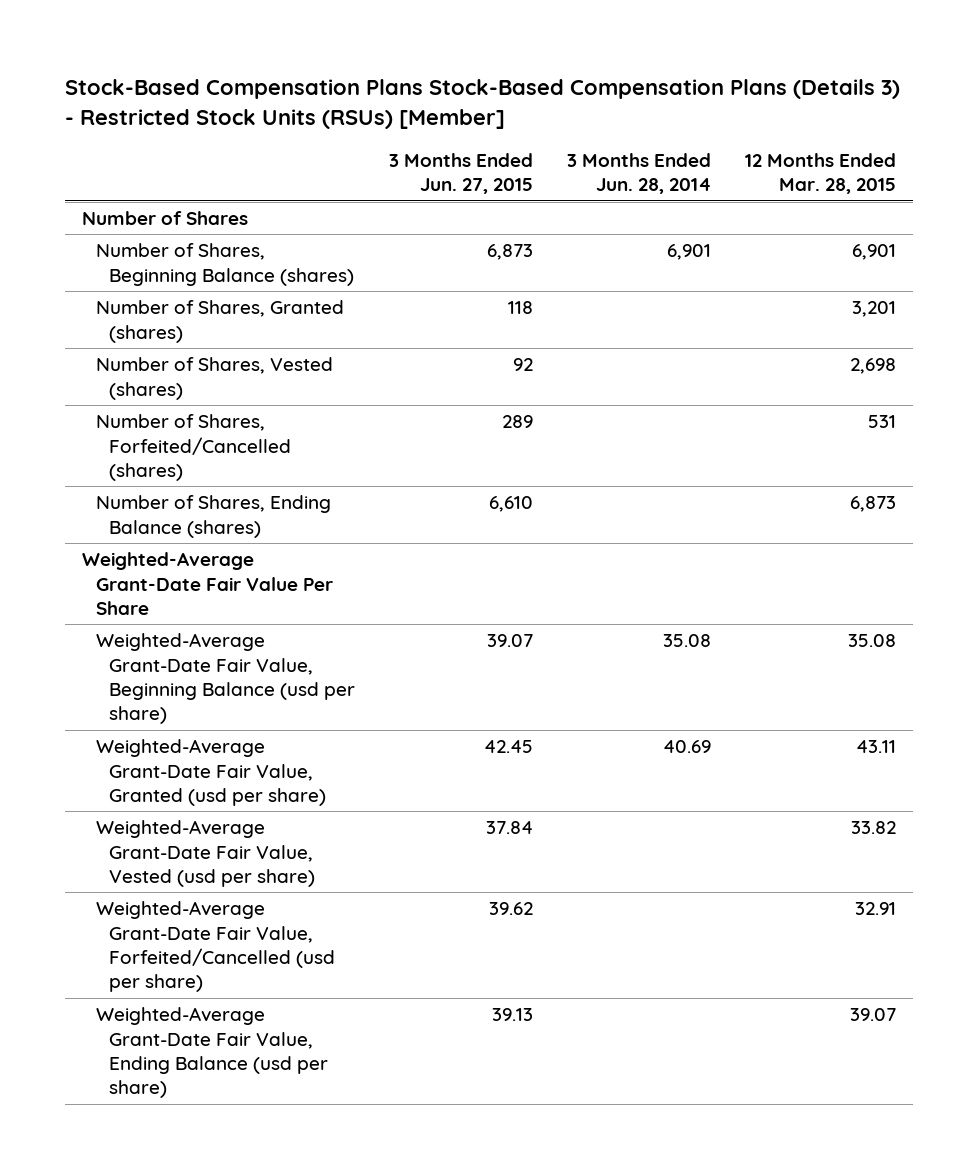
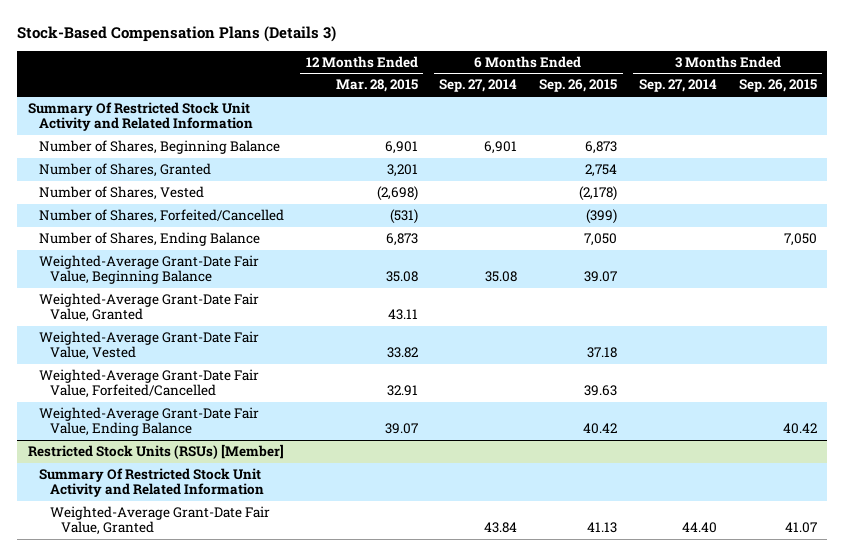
- Stock-Based Compensation Plans Stock-Based Compensation Plans (Details 3) - Restricted Stock Units (RSUs) [Member]
+ Stock-Based Compensation Plans (Details 3)
- | 3 Months Ended Jun. 27, 2015 | 3 Months Ended Jun. 28, 2014 | 12 Months Ended Mar. 28, 2015
+ | 12 Months Ended Mar. 28, 2015 | 6 Months Ended Sep. 27, 2014 | 6 Months Ended Sep. 26, 2015 | 3 Months Ended Sep. 27, 2014 | 3 Months Ended Sep. 26, 2015
- Number of Shares
- Number of Shares, Beginning Balance (shares) | 6,873 | 6,901 | 6,901
- Number of Shares, Granted (shares) | 118 | | 3,201
- Number of Shares, Vested (shares) | 92 | | 2,698
- Number of Shares, Forfeited/Cancelled (shares) | 289 | | 531
- Number of Shares, Ending Balance (shares) | 6,610 | | 6,873
- Weighted-Average Grant-Date Fair Value Per Share
- Weighted-Average Grant-Date Fair Value, Beginning Balance (usd per share) | 39.07 | 35.08 | 35.08
- Weighted-Average Grant-Date Fair Value, Granted (usd per share) | 42.45 | 40.69 | 43.11
- Weighted-Average Grant-Date Fair Value, Vested (usd per share) | 37.84 | | 33.82
- Weighted-Average Grant-Date Fair Value, Forfeited/Cancelled (usd per share) | 39.62 | | 32.91
- Weighted-Average Grant-Date Fair Value, Ending Balance (usd per share) | 39.13 | | 39.07
+ Summary Of Restricted Stock Unit Activity and Related Information
+ Number of Shares, Beginning Balance | 6,901 | 6,901 | 6,873 | |
+ Number of Shares, Granted | 3,201 | | 2,754 | |
+ Number of Shares, Vested | (2,698) | | (2,178) | |
+ Number of Shares, Forfeited/Cancelled | (531) | | (399) | |
+ Number of Shares, Ending Balance | 6,873 | | 7,050 | | 7,050
+ Weighted-Average Grant-Date Fair Value, Beginning Balance | 35.08 | 35.08 | 39.07 | |
+ Weighted-Average Grant-Date Fair Value, Granted | 43.11 | | | |
+ Weighted-Average Grant-Date Fair Value, Vested | 33.82 | | 37.18 | |
+ Weighted-Average Grant-Date Fair Value, Forfeited/Cancelled | 32.91 | | 39.63 | |
+ Weighted-Average Grant-Date Fair Value, Ending Balance | 39.07 | | 40.42 | | 40.42
+ Restricted Stock Units (RSUs) [Member]
+ Summary Of Restricted Stock Unit Activity and Related Information
+ Weighted-Average Grant-Date Fair Value, Granted | | 43.84 | 41.13 | 44.40 | 41.07

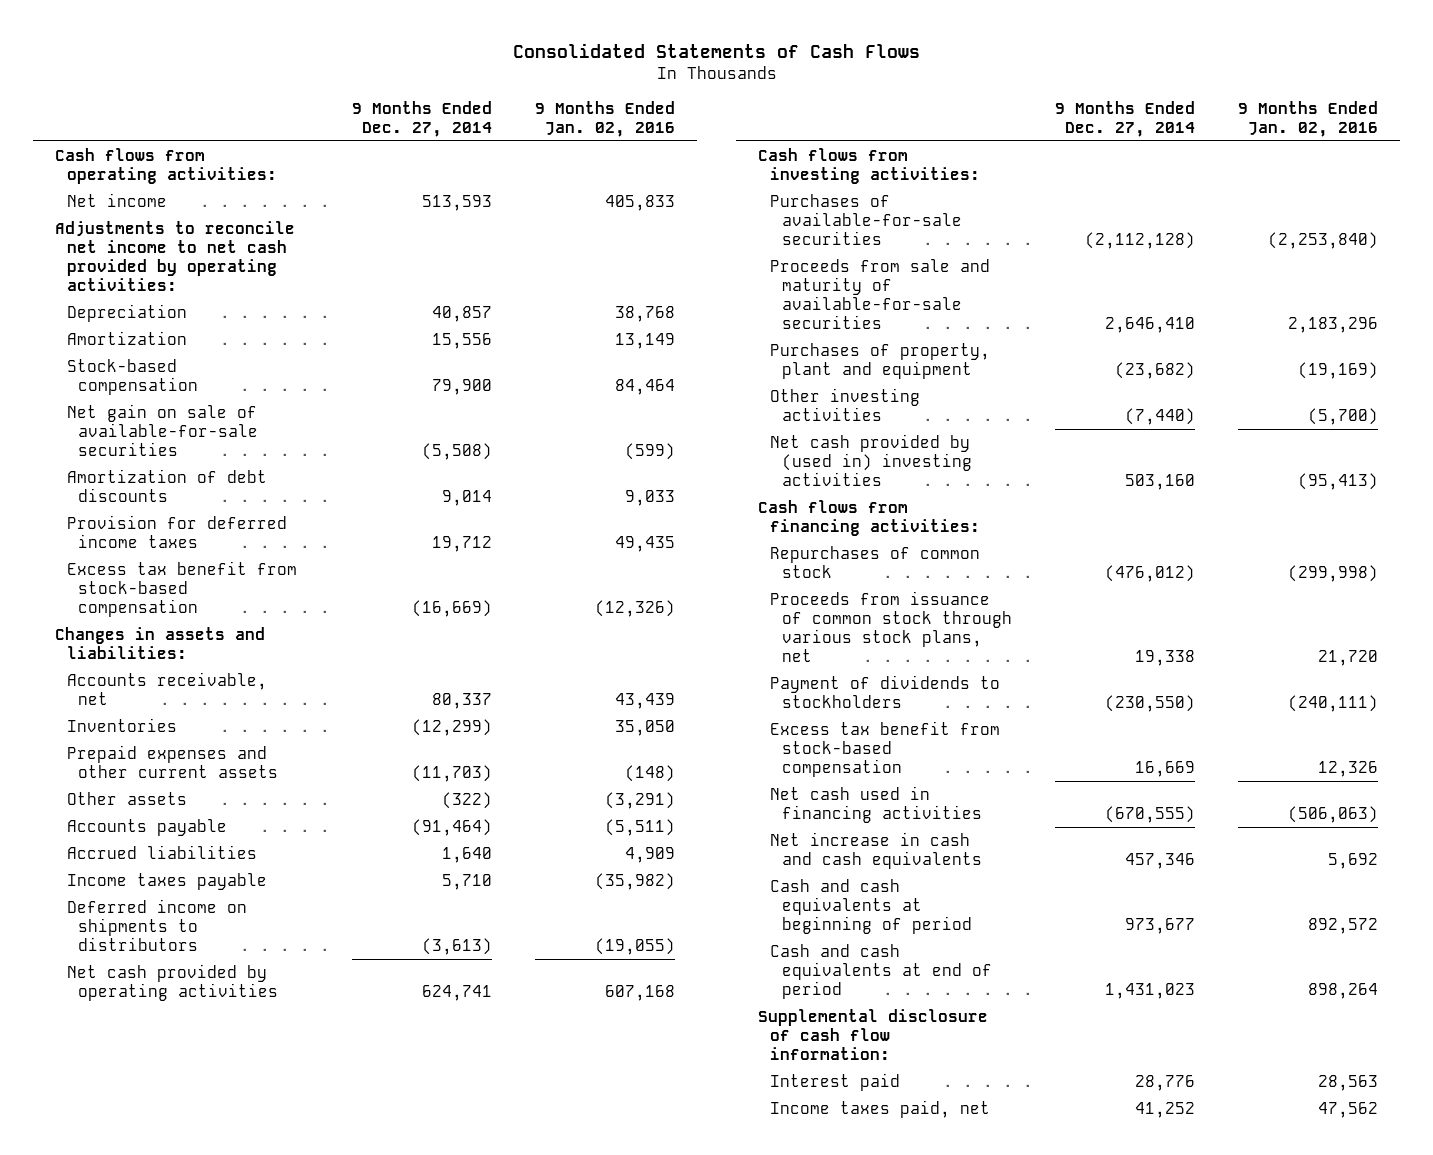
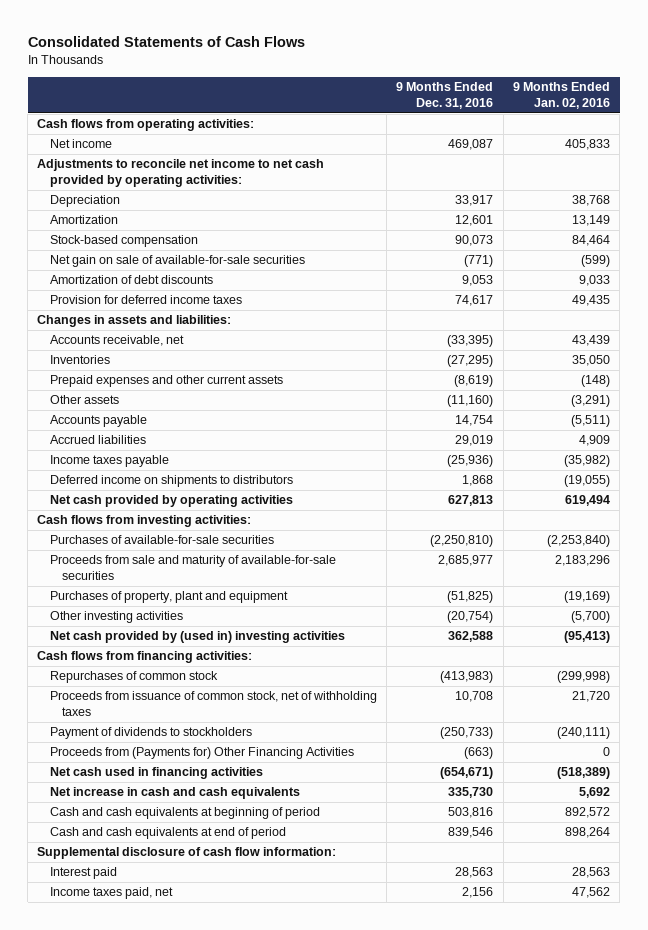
- | 9 Months Ended Dec. 27, 2014 | 9 Months Ended Jan. 02, 2016
+ | 9 Months Ended Dec. 31, 2016 | 9 Months Ended Jan. 02, 2016
- Excess tax benefit from stock-based compensation | (16,669) | (12,326)
- Net cash provided by operating activities | 624,741 | 607,168
+ Net cash provided by operating activities | 627,813 | 619,494
- Proceeds from issuance of common stock through various stock plans, net | 19,338 | 21,720
+ Proceeds from issuance of common stock, net of withholding taxes | 10,708 | 21,720
- Excess tax benefit from stock-based compensation | 16,669 | 12,326
- Net cash used in financing activities | (670,555) | (506,063)
+ Proceeds from (Payments for) Other Financing Activities | (663) | 0
+ Net cash used in financing activities | (654,671) | (518,389)

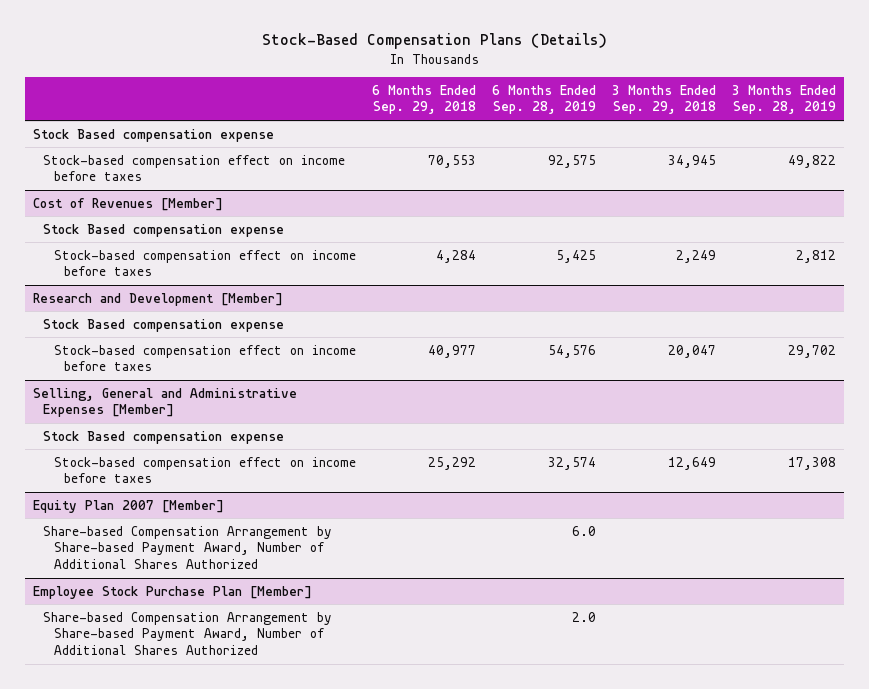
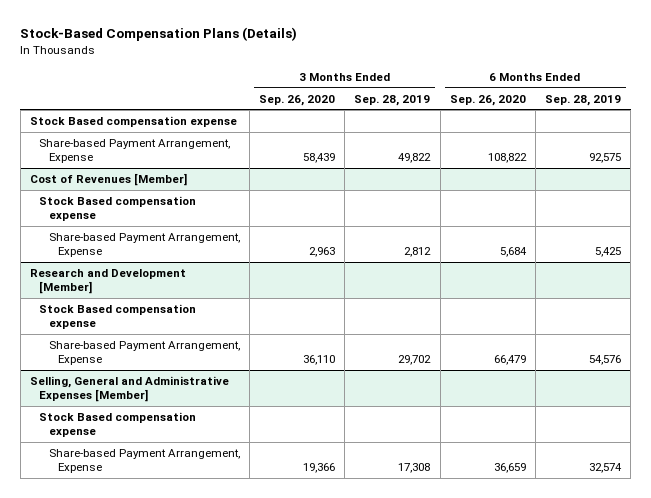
- | 6 Months Ended Sep. 29, 2018 | 6 Months Ended Sep. 28, 2019 | 3 Months Ended Sep. 29, 2018 | 3 Months Ended Sep. 28, 2019
+ | 3 Months Ended Sep. 26, 2020 | 3 Months Ended Sep. 28, 2019 | 6 Months Ended Sep. 26, 2020 | 6 Months Ended Sep. 28, 2019
- Stock-based compensation effect on income before taxes | 70,553 | 92,575 | 34,945 | 49,822
+ Share-based Payment Arrangement, Expense | 58,439 | 49,822 | 108,822 | 92,575
@ Cost of Revenues [Member]
- Stock-based compensation effect on income before taxes | 4,284 | 5,425 | 2,249 | 2,812
+ Share-based Payment Arrangement, Expense | 2,963 | 2,812 | 5,684 | 5,425
@ Research and Development [Member]
- Stock-based compensation effect on income before taxes | 40,977 | 54,576 | 20,047 | 29,702
+ Share-based Payment Arrangement, Expense | 36,110 | 29,702 | 66,479 | 54,576
@ Selling, General and Administrative Expenses [Member]
- Stock-based compensation effect on income before taxes | 25,292 | 32,574 | 12,649 | 17,308
- Equity Plan 2007 [Member]
- Share-based Compensation Arrangement by Share-based Payment Award, Number of Additional Shares Authorized | | 6.0 | |
- Employee Stock Purchase Plan [Member]
- Share-based Compensation Arrangement by Share-based Payment Award, Number of Additional Shares Authorized | | 2.0 | |
@ Selling, General and Administrative Expenses [Member]
+ Share-based Payment Arrangement, Expense | 19,366 | 17,308 | 36,659 | 32,574

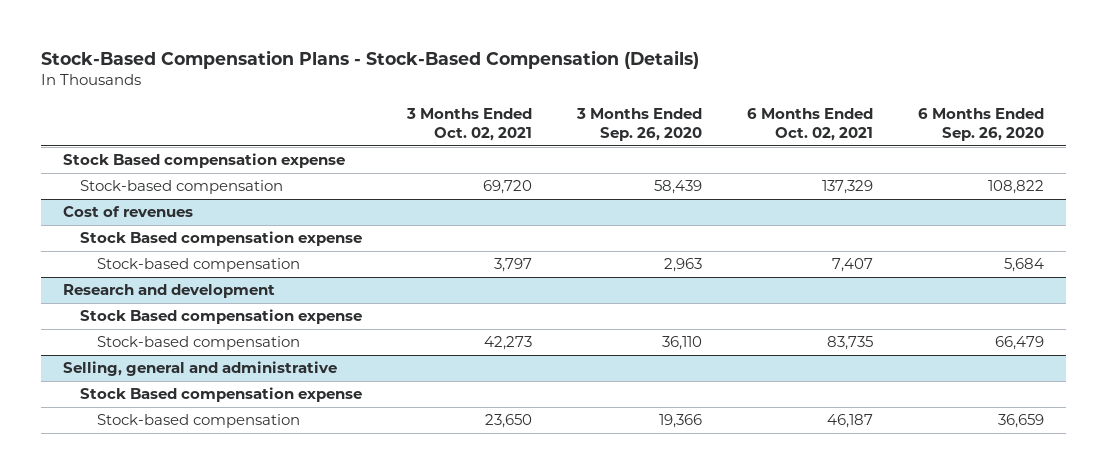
- Stock-Based Compensation Plans (Details)
+ Stock-Based Compensation Plans - Stock-Based Compensation (Details)
- | 3 Months Ended Sep. 26, 2020 | 3 Months Ended Sep. 28, 2019 | 6 Months Ended Sep. 26, 2020 | 6 Months Ended Sep. 28, 2019
+ | 3 Months Ended Oct. 02, 2021 | 3 Months Ended Sep. 26, 2020 | 6 Months Ended Oct. 02, 2021 | 6 Months Ended Sep. 26, 2020
- Share-based Payment Arrangement, Expense | 58,439 | 49,822 | 108,822 | 92,575
- Cost of Revenues [Member]
+ Stock-based compensation | 69,720 | 58,439 | 137,329 | 108,822
+ Cost of revenues
- Share-based Payment Arrangement, Expense | 2,963 | 2,812 | 5,684 | 5,425
- Research and Development [Member]
+ Stock-based compensation | 3,797 | 2,963 | 7,407 | 5,684
+ Research and development
- Share-based Payment Arrangement, Expense | 36,110 | 29,702 | 66,479 | 54,576
- Selling, General and Administrative Expenses [Member]
+ Stock-based compensation | 42,273 | 36,110 | 83,735 | 66,479
+ Selling, general and administrative
- Share-based Payment Arrangement, Expense | 19,366 | 17,308 | 36,659 | 32,574
+ Stock-based compensation | 23,650 | 19,366 | 46,187 | 36,659

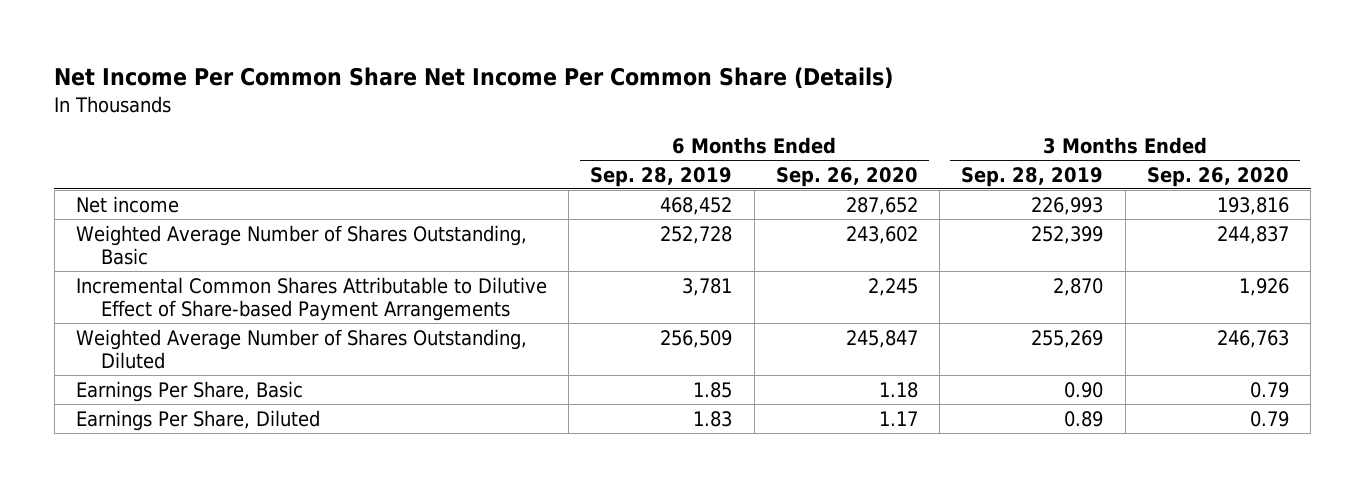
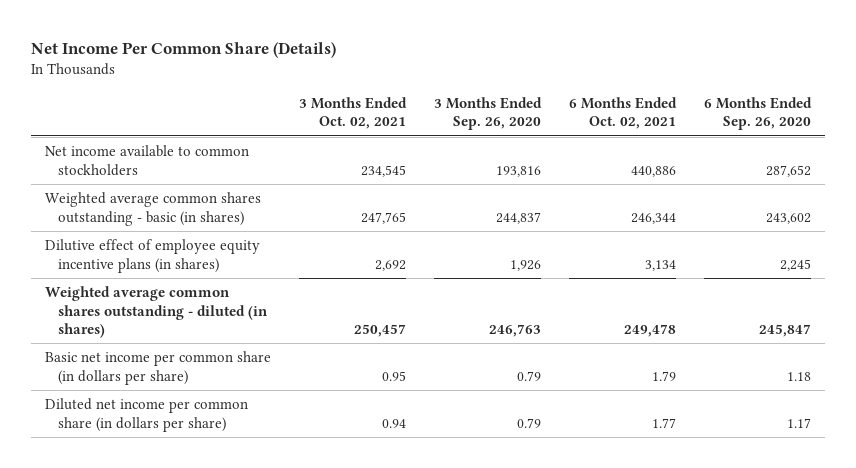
- Net Income Per Common Share Net Income Per Common Share (Details)
+ Net Income Per Common Share (Details)
- | 6 Months Ended Sep. 28, 2019 | 6 Months Ended Sep. 26, 2020 | 3 Months Ended Sep. 28, 2019 | 3 Months Ended Sep. 26, 2020
+ | 3 Months Ended Oct. 02, 2021 | 3 Months Ended Sep. 26, 2020 | 6 Months Ended Oct. 02, 2021 | 6 Months Ended Sep. 26, 2020
- Net income | 468,452 | 287,652 | 226,993 | 193,816
- Weighted Average Number of Shares Outstanding, Basic | 252,728 | 243,602 | 252,399 | 244,837
- Incremental Common Shares Attributable to Dilutive Effect of Share-based Payment Arrangements | 3,781 | 2,245 | 2,870 | 1,926
- Weighted Average Number of Shares Outstanding, Diluted | 256,509 | 245,847 | 255,269 | 246,763
- Earnings Per Share, Basic | 1.85 | 1.18 | 0.90 | 0.79
- Earnings Per Share, Diluted | 1.83 | 1.17 | 0.89 | 0.79
+ Net income available to common stockholders | 234,545 | 193,816 | 440,886 | 287,652
+ Weighted average common shares outstanding - basic (in shares) | 247,765 | 244,837 | 246,344 | 243,602
+ Dilutive effect of employee equity incentive plans (in shares) | 2,692 | 1,926 | 3,134 | 2,245
+ Weighted average common shares outstanding - diluted (in shares) | 250,457 | 246,763 | 249,478 | 245,847
+ Basic net income per common share (in dollars per share) | 0.95 | 0.79 | 1.79 | 1.18
+ Diluted net income per common share (in dollars per share) | 0.94 | 0.79 | 1.77 | 1.17

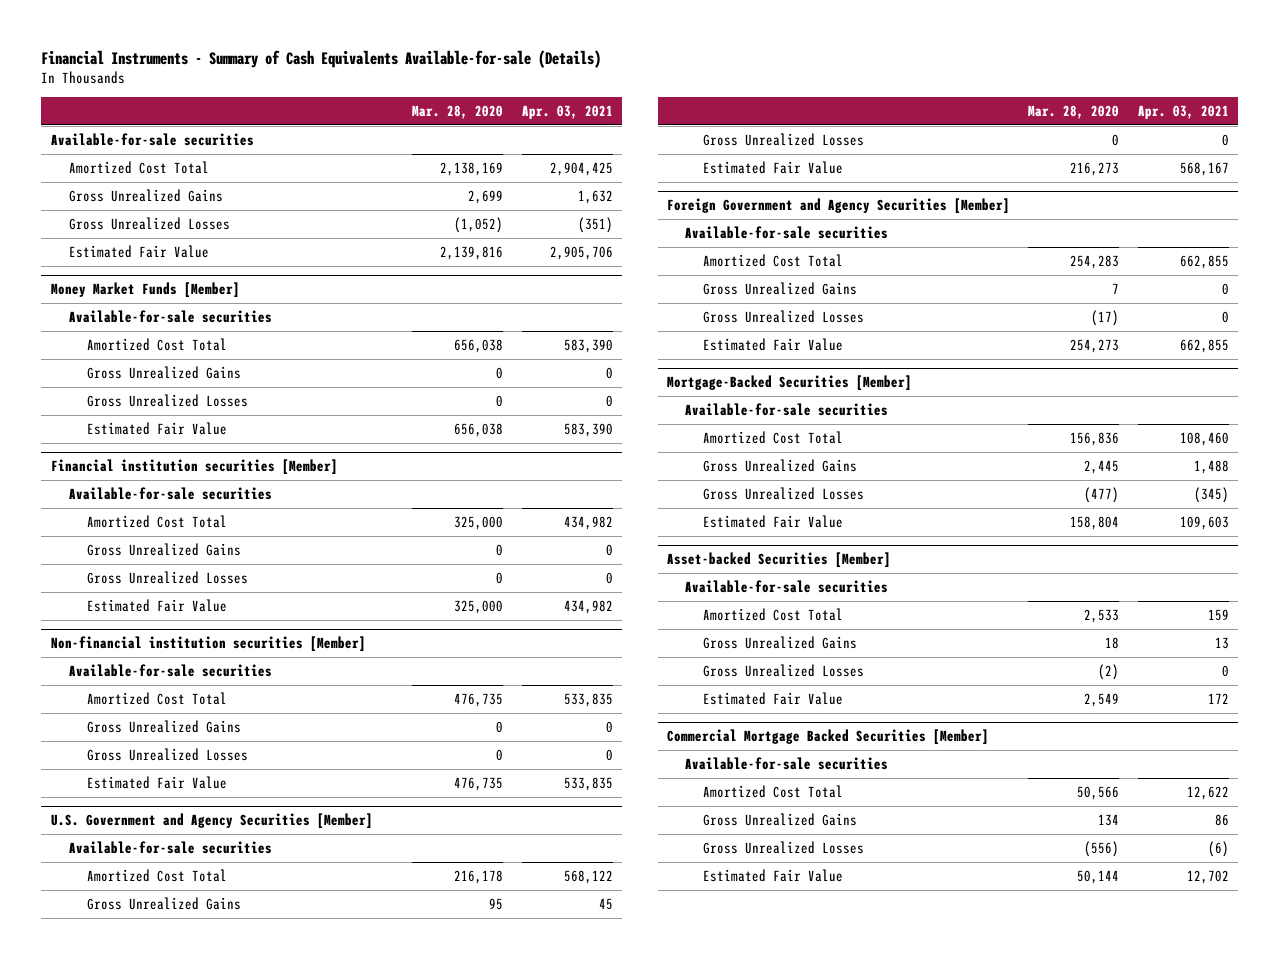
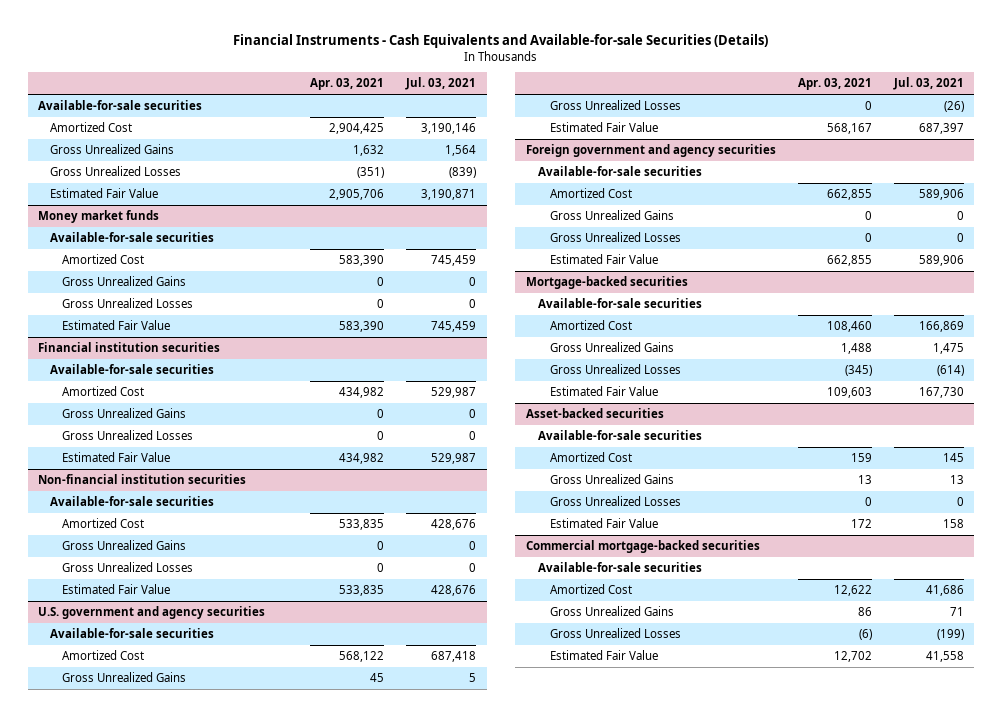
- Financial Instruments - Summary of Cash Equivalents Available-for-sale (Details)
+ Financial Instruments - Cash Equivalents and Available-for-sale Securities (Details)
- | Mar. 28, 2020 | Apr. 03, 2021
+ | Apr. 03, 2021 | Jul. 03, 2021
- Amortized Cost Total | 2,138,169 | 2,904,425
+ Amortized Cost | 2,904,425 | 3,190,146
- Money Market Funds [Member]
+ Money market funds
- Amortized Cost Total | 656,038 | 583,390
+ Amortized Cost | 583,390 | 745,459
- Financial institution securities [Member]
+ Financial institution securities
- Amortized Cost Total | 325,000 | 434,982
+ Amortized Cost | 434,982 | 529,987
- Non-financial institution securities [Member]
+ Non-financial institution securities
- Amortized Cost Total | 476,735 | 533,835
+ Amortized Cost | 533,835 | 428,676
- U.S. Government and Agency Securities [Member]
+ U.S. government and agency securities
- Amortized Cost Total | 216,178 | 568,122
+ Amortized Cost | 568,122 | 687,418
- Foreign Government and Agency Securities [Member]
+ Foreign government and agency securities
- Amortized Cost Total | 254,283 | 662,855
+ Amortized Cost | 662,855 | 589,906
- Mortgage-Backed Securities [Member]
+ Mortgage-backed securities
- Amortized Cost Total | 156,836 | 108,460
+ Amortized Cost | 108,460 | 166,869
- Asset-backed Securities [Member]
+ Asset-backed securities
- Amortized Cost Total | 2,533 | 159
+ Amortized Cost | 159 | 145
- Commercial Mortgage Backed Securities [Member]
+ Commercial mortgage-backed securities
- Amortized Cost Total | 50,566 | 12,622
+ Amortized Cost | 12,622 | 41,686

